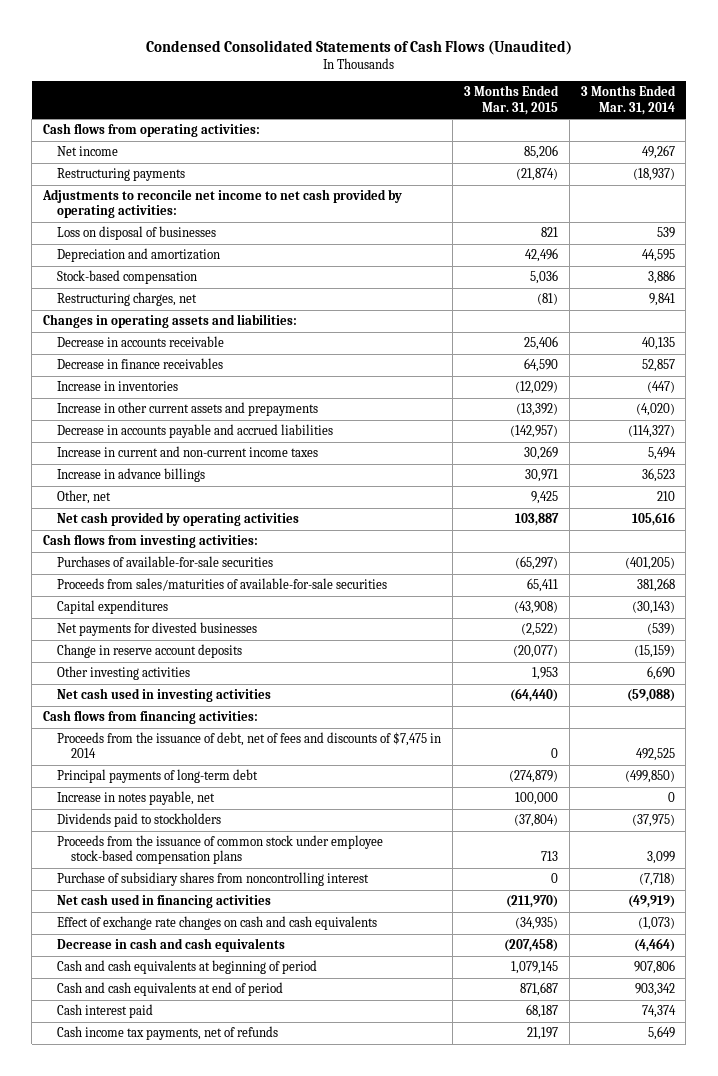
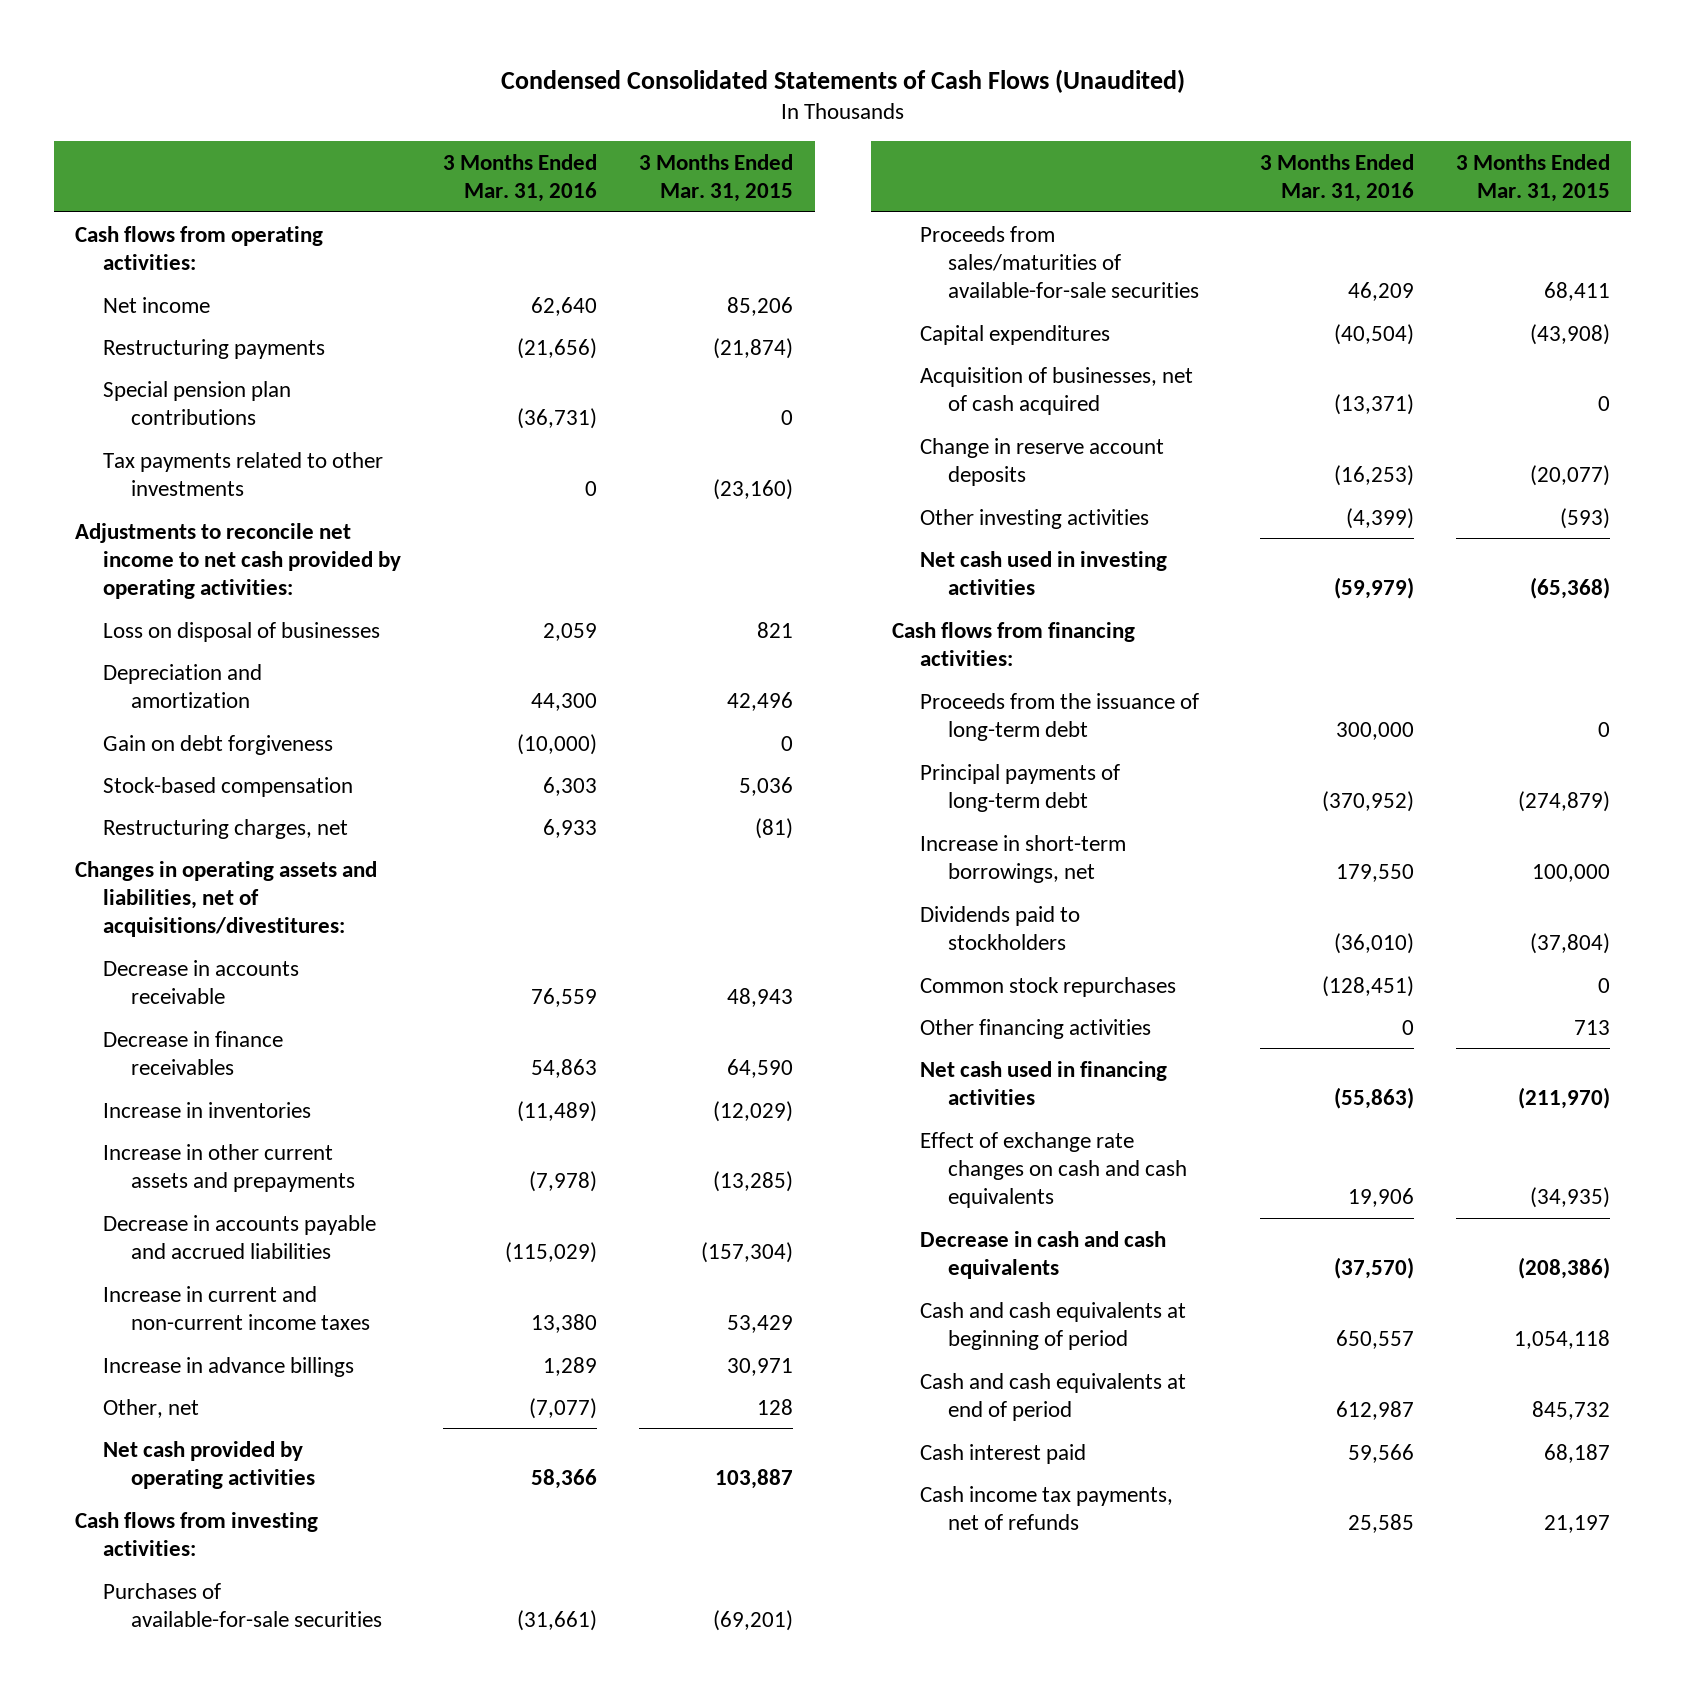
- | 3 Months Ended Mar. 31, 2015 | 3 Months Ended Mar. 31, 2014
+ | 3 Months Ended Mar. 31, 2016 | 3 Months Ended Mar. 31, 2015
+ Special pension plan contributions | (36,731) | 0
+ Tax payments related to other investments | 0 | (23,160)
+ Gain on debt forgiveness | (10,000) | 0
- Changes in operating assets and liabilities:
- Decrease in accounts receivable | 25,406 | 40,135
+ Changes in operating assets and liabilities, net of acquisitions/divestitures:
+ Decrease in accounts receivable | 76,559 | 48,943
- Increase in other current assets and prepayments | (13,392) | (4,020)
- Decrease in accounts payable and accrued liabilities | (142,957) | (114,327)
- Increase in current and non-current income taxes | 30,269 | 5,494
+ Increase in other current assets and prepayments | (7,978) | (13,285)
+ Decrease in accounts payable and accrued liabilities | (115,029) | (157,304)
+ Increase in current and non-current income taxes | 13,380 | 53,429
- Other, net | 9,425 | 210
+ Other, net | (7,077) | 128
- Purchases of available-for-sale securities | (65,297) | (401,205)
- Proceeds from sales/maturities of available-for-sale securities | 65,411 | 381,268
+ Purchases of available-for-sale securities | (31,661) | (69,201)
+ Proceeds from sales/maturities of available-for-sale securities | 46,209 | 68,411
- Net payments for divested businesses | (2,522) | (539)
+ Acquisition of businesses, net of cash acquired | (13,371) | 0
- Other investing activities | 1,953 | 6,690
- Net cash used in investing activities | (64,440) | (59,088)
+ Other investing activities | (4,399) | (593)
+ Net cash used in investing activities | (59,979) | (65,368)
- Proceeds from the issuance of debt, net of fees and discounts of $7,475 in 2014 | 0 | 492,525
+ Proceeds from the issuance of long-term debt | 300,000 | 0
- Increase in notes payable, net | 100,000 | 0
+ Increase in short-term borrowings, net | 179,550 | 100,000
- Proceeds from the issuance of common stock under employee stock-based compensation plans | 713 | 3,099
- Purchase of subsidiary shares from noncontrolling interest | 0 | (7,718)
+ Common stock repurchases | (128,451) | 0
+ Other financing activities | 0 | 713
- Decrease in cash and cash equivalents | (207,458) | (4,464)
- Cash and cash equivalents at beginning of period | 1,079,145 | 907,806
- Cash and cash equivalents at end of period | 871,687 | 903,342
+ Decrease in cash and cash equivalents | (37,570) | (208,386)
+ Cash and cash equivalents at beginning of period | 650,557 | 1,054,118
+ Cash and cash equivalents at end of period | 612,987 | 845,732

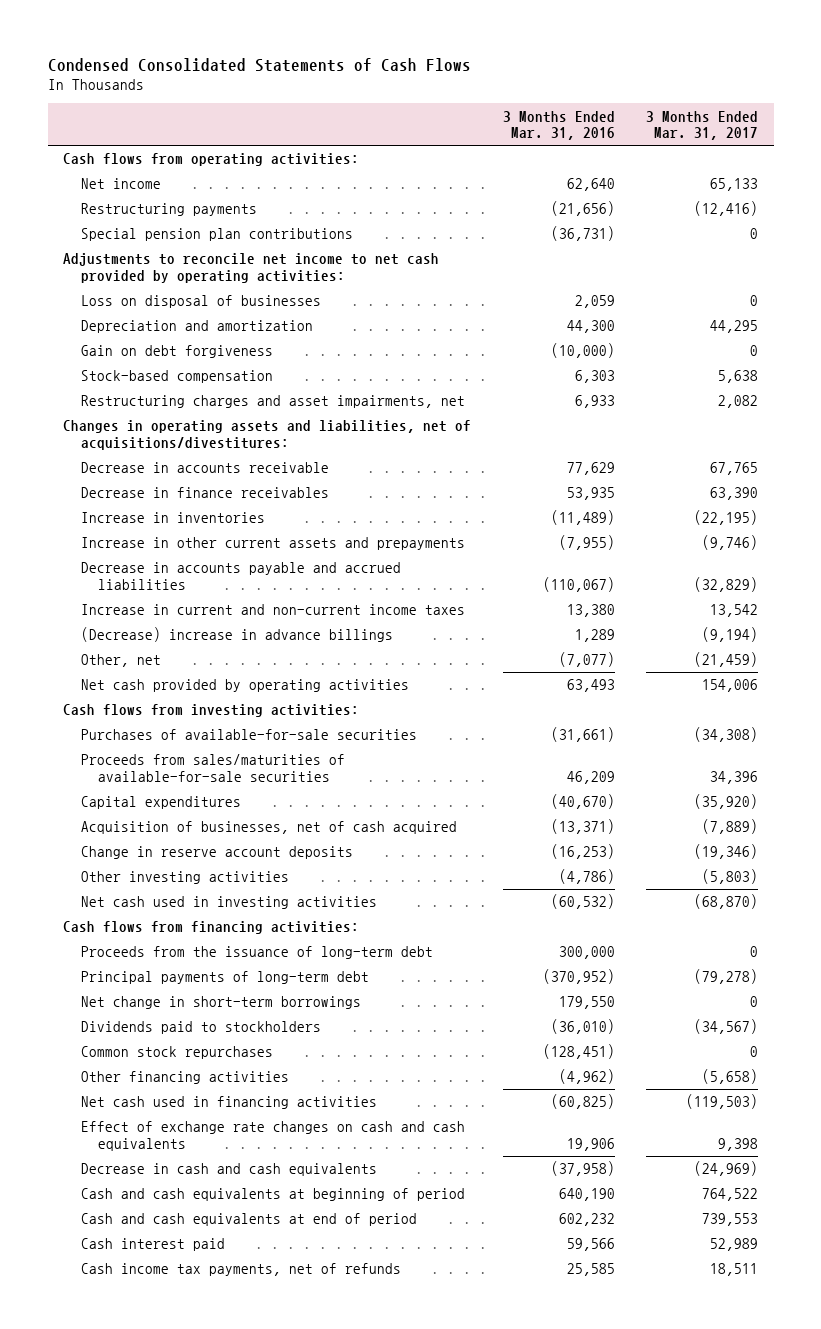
- Condensed Consolidated Statements of Cash Flows (Unaudited)
+ Condensed Consolidated Statements of Cash Flows
- | 3 Months Ended Mar. 31, 2016 | 3 Months Ended Mar. 31, 2015
+ | 3 Months Ended Mar. 31, 2016 | 3 Months Ended Mar. 31, 2017
- Tax payments related to other investments | 0 | (23,160)
- Restructuring charges, net | 6,933 | (81)
+ Restructuring charges and asset impairments, net | 6,933 | 2,082
- Decrease in accounts receivable | 76,559 | 48,943
- Decrease in finance receivables | 54,863 | 64,590
+ Decrease in accounts receivable | 77,629 | 67,765
+ Decrease in finance receivables | 53,935 | 63,390
- Increase in other current assets and prepayments | (7,978) | (13,285)
- Decrease in accounts payable and accrued liabilities | (115,029) | (157,304)
+ Increase in other current assets and prepayments | (7,955) | (9,746)
+ Decrease in accounts payable and accrued liabilities | (110,067) | (32,829)
- Increase in advance billings | 1,289 | 30,971
+ (Decrease) increase in advance billings | 1,289 | (9,194)
- Net cash provided by operating activities | 58,366 | 103,887
+ Net cash provided by operating activities | 63,493 | 154,006
- Capital expenditures | (40,504) | (43,908)
+ Capital expenditures | (40,670) | (35,920)
- Other investing activities | (4,399) | (593)
- Net cash used in investing activities | (59,979) | (65,368)
+ Other investing activities | (4,786) | (5,803)
+ Net cash used in investing activities | (60,532) | (68,870)
- Increase in short-term borrowings, net | 179,550 | 100,000
+ Net change in short-term borrowings | 179,550 | 0
- Other financing activities | 0 | 713
- Net cash used in financing activities | (55,863) | (211,970)
+ Other financing activities | (4,962) | (5,658)
+ Net cash used in financing activities | (60,825) | (119,503)
- Decrease in cash and cash equivalents | (37,570) | (208,386)
- Cash and cash equivalents at beginning of period | 650,557 | 1,054,118
- Cash and cash equivalents at end of period | 612,987 | 845,732
+ Decrease in cash and cash equivalents | (37,958) | (24,969)
+ Cash and cash equivalents at beginning of period | 640,190 | 764,522
+ Cash and cash equivalents at end of period | 602,232 | 739,553

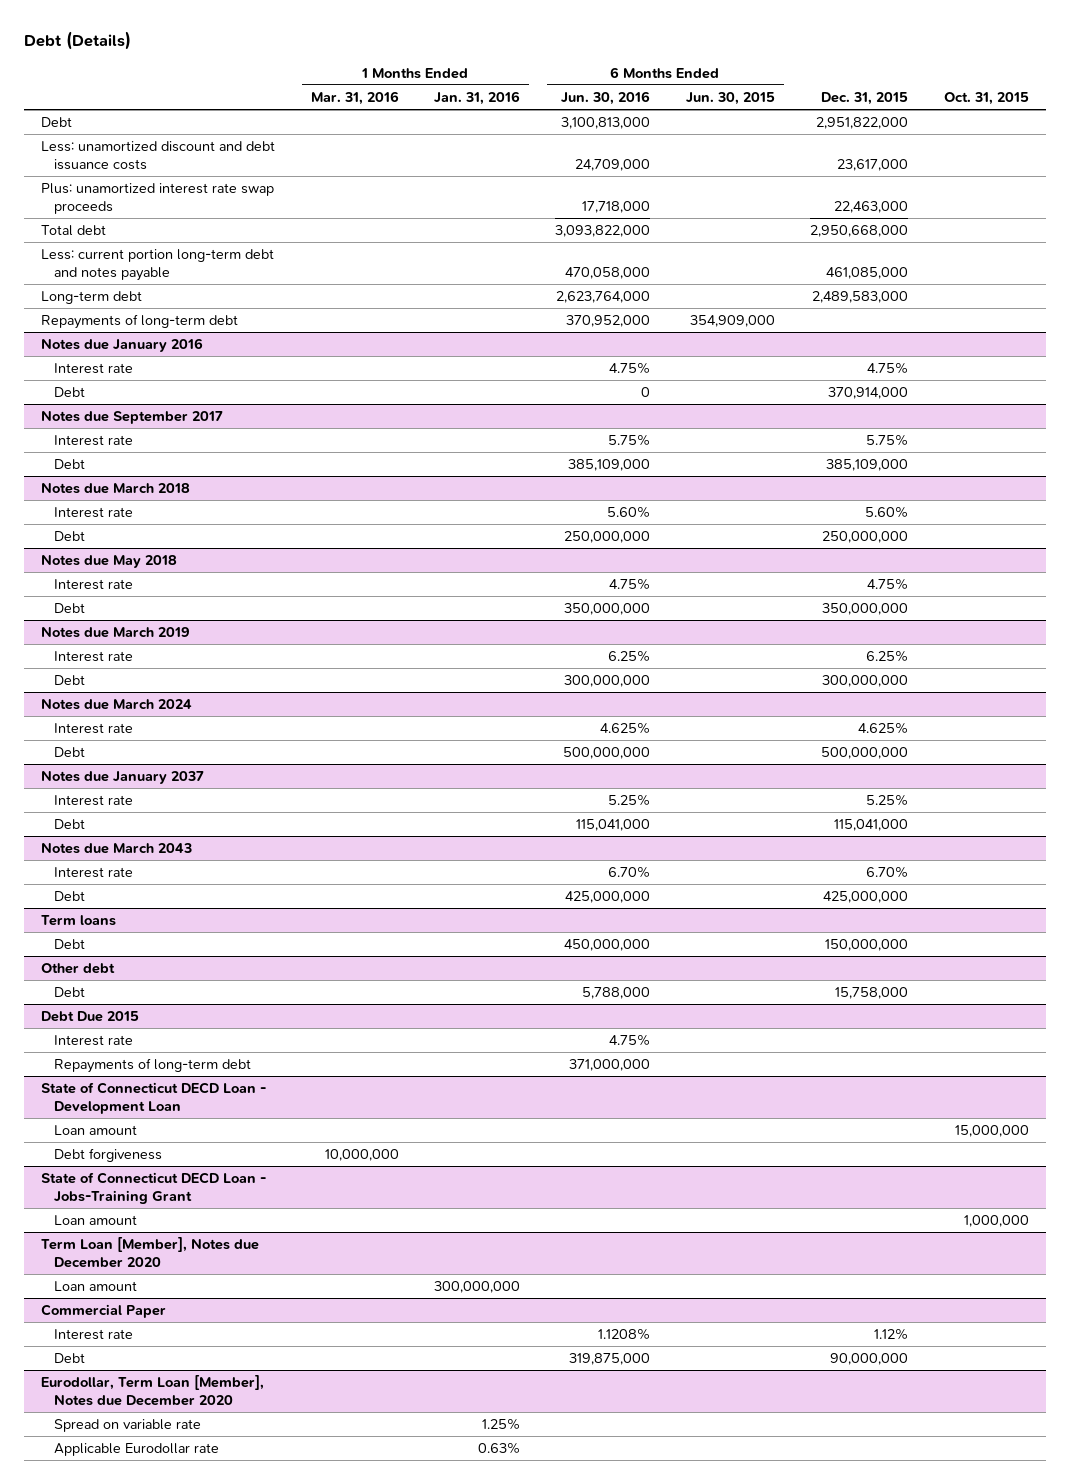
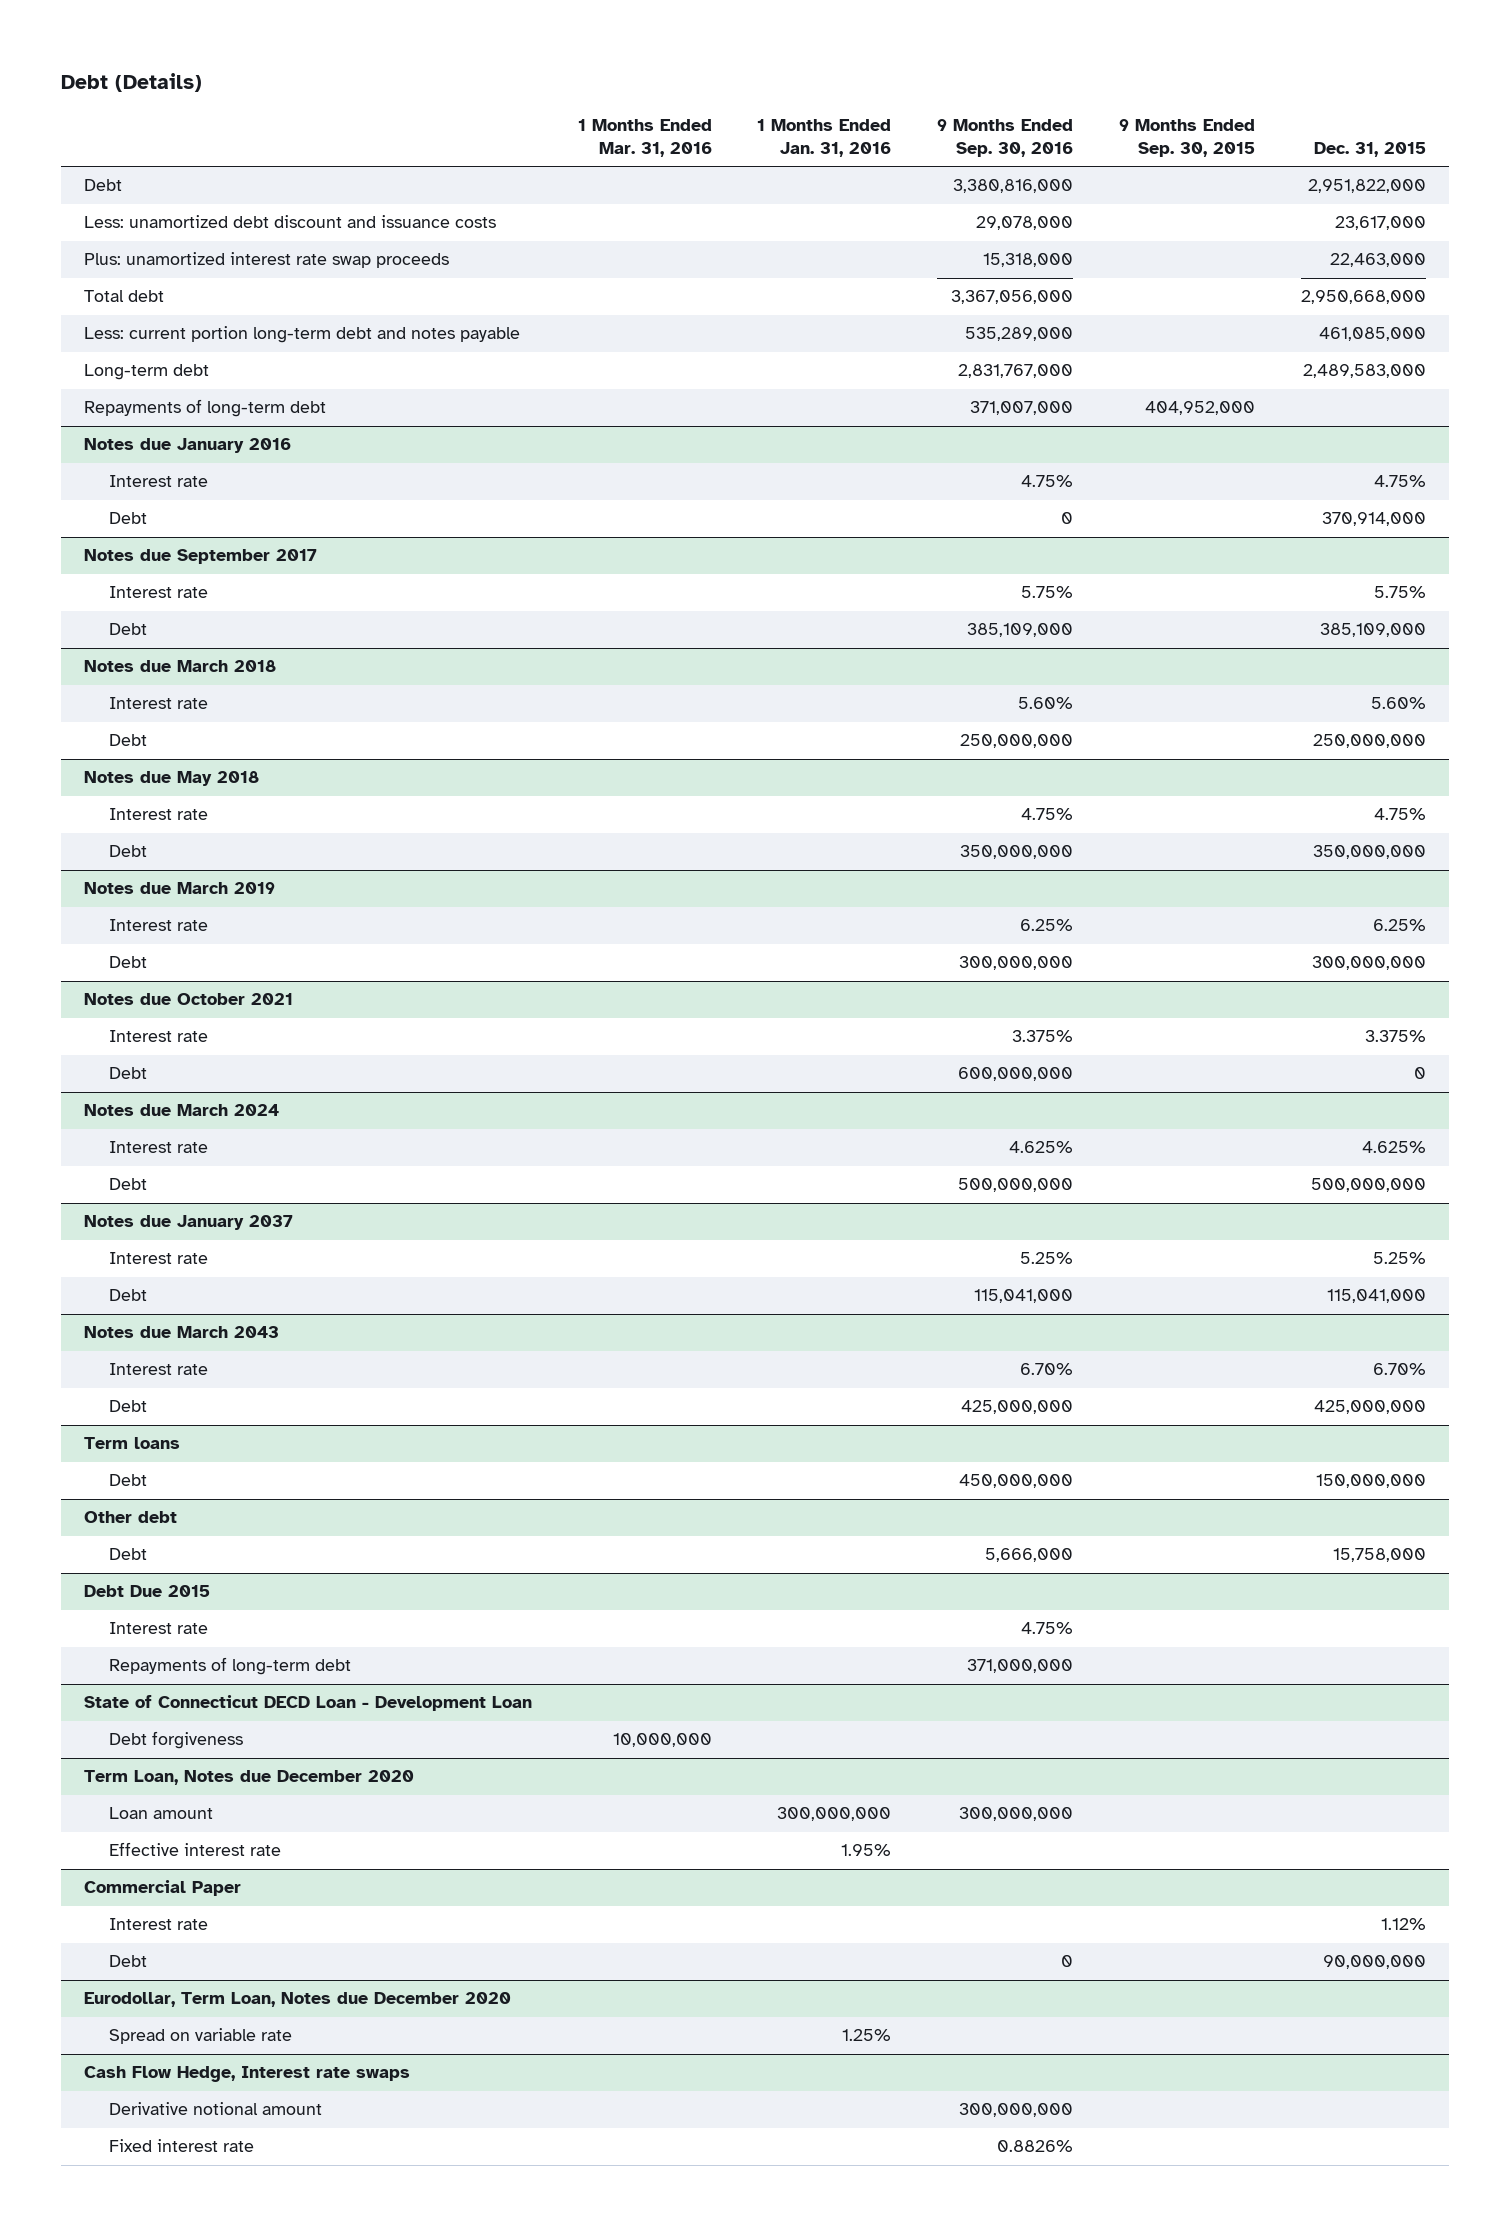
- | 1 Months Ended Mar. 31, 2016 | 1 Months Ended Jan. 31, 2016 | 6 Months Ended Jun. 30, 2016 | 6 Months Ended Jun. 30, 2015 | Dec. 31, 2015 | Oct. 31, 2015
+ | 1 Months Ended Mar. 31, 2016 | 1 Months Ended Jan. 31, 2016 | 9 Months Ended Sep. 30, 2016 | 9 Months Ended Sep. 30, 2015 | Dec. 31, 2015
- Less: unamortized discount and debt issuance costs | | | 24,709,000 | | 23,617,000 |
+ Less: unamortized debt discount and issuance costs | | | 29,078,000 | | 23,617,000
+ Notes due October 2021
+ Interest rate | | | 3.375% | | 3.375%
+ Debt | | | 600,000,000 | | 0
@ State of Connecticut DECD Loan - Development Loan
- Loan amount | | | | | | 15,000,000
- State of Connecticut DECD Loan - Jobs-Training Grant
- Loan amount | | | | | | 1,000,000
- Term Loan [Member], Notes due December 2020
+ Term Loan, Notes due December 2020
+ Effective interest rate | | 1.95% | | |
- Eurodollar, Term Loan [Member], Notes due December 2020
+ Eurodollar, Term Loan, Notes due December 2020
- Applicable Eurodollar rate | | 0.63% | | | |
+ Cash Flow Hedge, Interest rate swaps
+ Derivative notional amount | | | 300,000,000 | |
+ Fixed interest rate | | | 0.8826% | |

